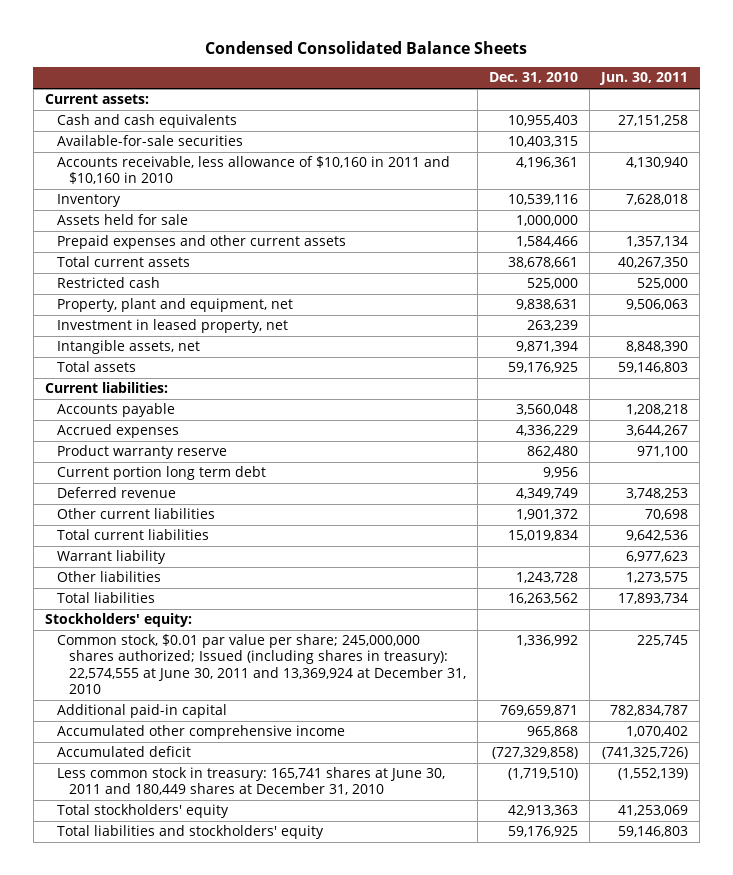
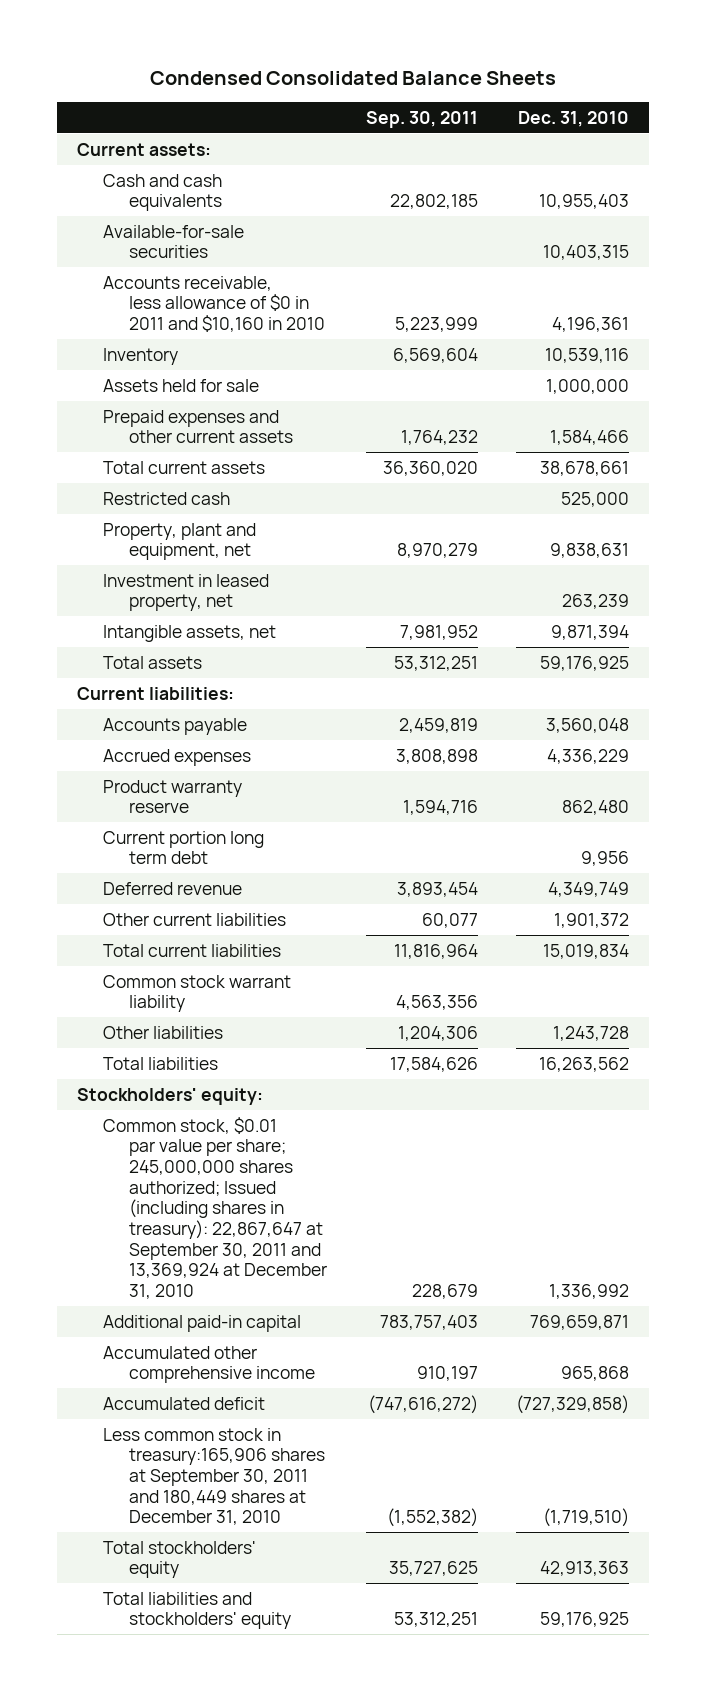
- | Dec. 31, 2010 | Jun. 30, 2011
+ | Sep. 30, 2011 | Dec. 31, 2010
- Accounts receivable, less allowance of $10,160 in 2011 and $10,160 in 2010 | 4,196,361 | 4,130,940
+ Accounts receivable, less allowance of $0 in 2011 and $10,160 in 2010 | 5,223,999 | 4,196,361
- Warrant liability | | 6,977,623
+ Common stock warrant liability | 4,563,356 |
- Common stock, $0.01 par value per share; 245,000,000 shares authorized; Issued (including shares in treasury): 22,574,555 at June 30, 2011 and 13,369,924 at December 31, 2010 | 1,336,992 | 225,745
+ Common stock, $0.01 par value per share; 245,000,000 shares authorized; Issued (including shares in treasury): 22,867,647 at September 30, 2011 and 13,369,924 at December 31, 2010 | 228,679 | 1,336,992
- Less common stock in treasury: 165,741 shares at June 30, 2011 and 180,449 shares at December 31, 2010 | (1,719,510) | (1,552,139)
+ Less common stock in treasury:165,906 shares at September 30, 2011 and 180,449 shares at December 31, 2010 | (1,552,382) | (1,719,510)

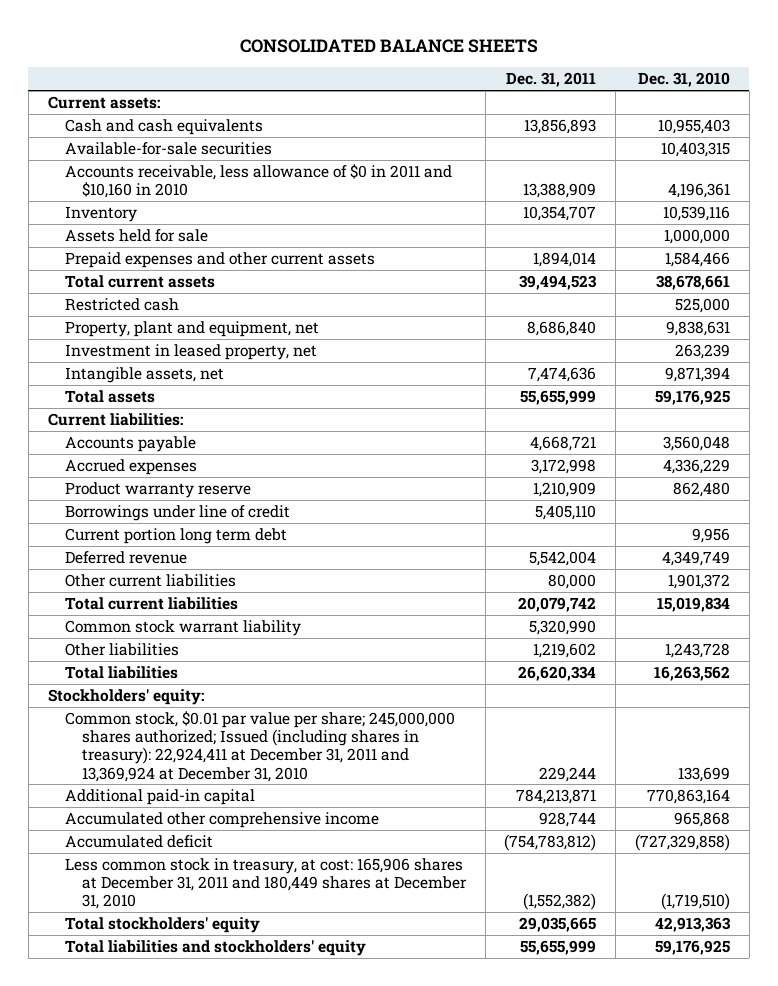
- Condensed Consolidated Balance Sheets
+ CONSOLIDATED BALANCE SHEETS
- | Sep. 30, 2011 | Dec. 31, 2010
+ | Dec. 31, 2011 | Dec. 31, 2010
+ Borrowings under line of credit | 5,405,110 |
- Common stock, $0.01 par value per share; 245,000,000 shares authorized; Issued (including shares in treasury): 22,867,647 at September 30, 2011 and 13,369,924 at December 31, 2010 | 228,679 | 1,336,992
- Additional paid-in capital | 783,757,403 | 769,659,871
+ Common stock, $0.01 par value per share; 245,000,000 shares authorized; Issued (including shares in treasury): 22,924,411 at December 31, 2011 and 13,369,924 at December 31, 2010 | 229,244 | 133,699
+ Additional paid-in capital | 784,213,871 | 770,863,164
- Less common stock in treasury:165,906 shares at September 30, 2011 and 180,449 shares at December 31, 2010 | (1,552,382) | (1,719,510)
+ Less common stock in treasury, at cost: 165,906 shares at December 31, 2011 and 180,449 shares at December 31, 2010 | (1,552,382) | (1,719,510)

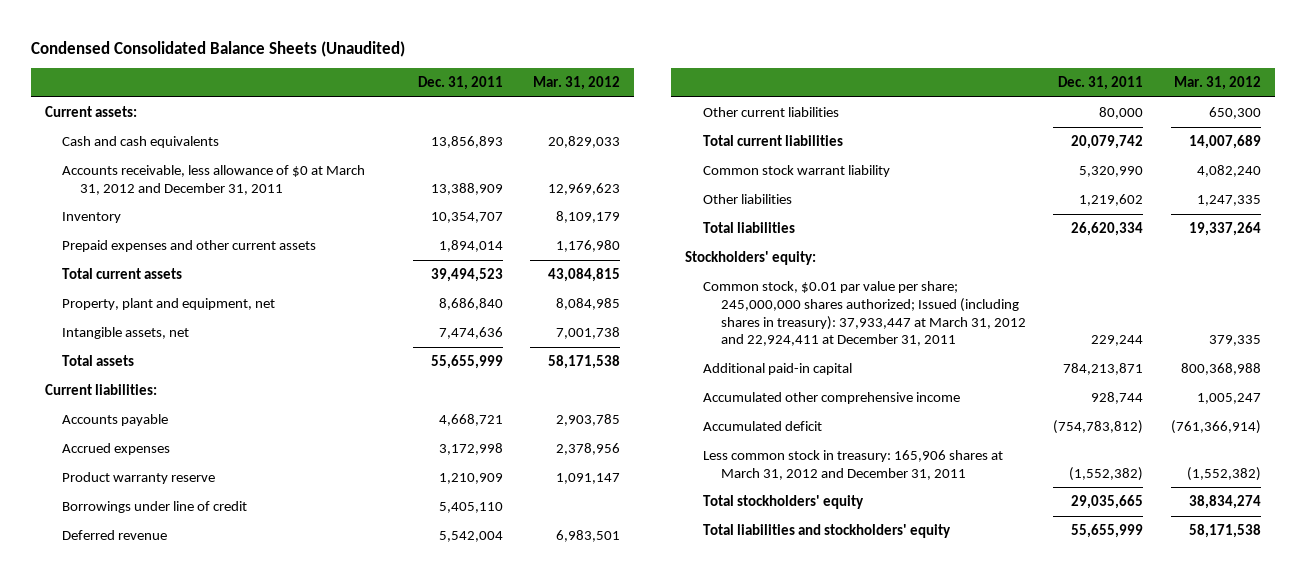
- CONSOLIDATED BALANCE SHEETS
+ Condensed Consolidated Balance Sheets (Unaudited)
- | Dec. 31, 2011 | Dec. 31, 2010
+ | Dec. 31, 2011 | Mar. 31, 2012
- Available-for-sale securities | | 10,403,315
- Accounts receivable, less allowance of $0 in 2011 and $10,160 in 2010 | 13,388,909 | 4,196,361
+ Accounts receivable, less allowance of $0 at March 31, 2012 and December 31, 2011 | 13,388,909 | 12,969,623
- Assets held for sale | | 1,000,000
- Restricted cash | | 525,000
- Investment in leased property, net | | 263,239
- Current portion long term debt | | 9,956
- Common stock, $0.01 par value per share; 245,000,000 shares authorized; Issued (including shares in treasury): 22,924,411 at December 31, 2011 and 13,369,924 at December 31, 2010 | 229,244 | 133,699
+ Common stock, $0.01 par value per share; 245,000,000 shares authorized; Issued (including shares in treasury): 37,933,447 at March 31, 2012 and 22,924,411 at December 31, 2011 | 229,244 | 379,335
- Less common stock in treasury, at cost: 165,906 shares at December 31, 2011 and 180,449 shares at December 31, 2010 | (1,552,382) | (1,719,510)
+ Less common stock in treasury: 165,906 shares at March 31, 2012 and December 31, 2011 | (1,552,382) | (1,552,382)

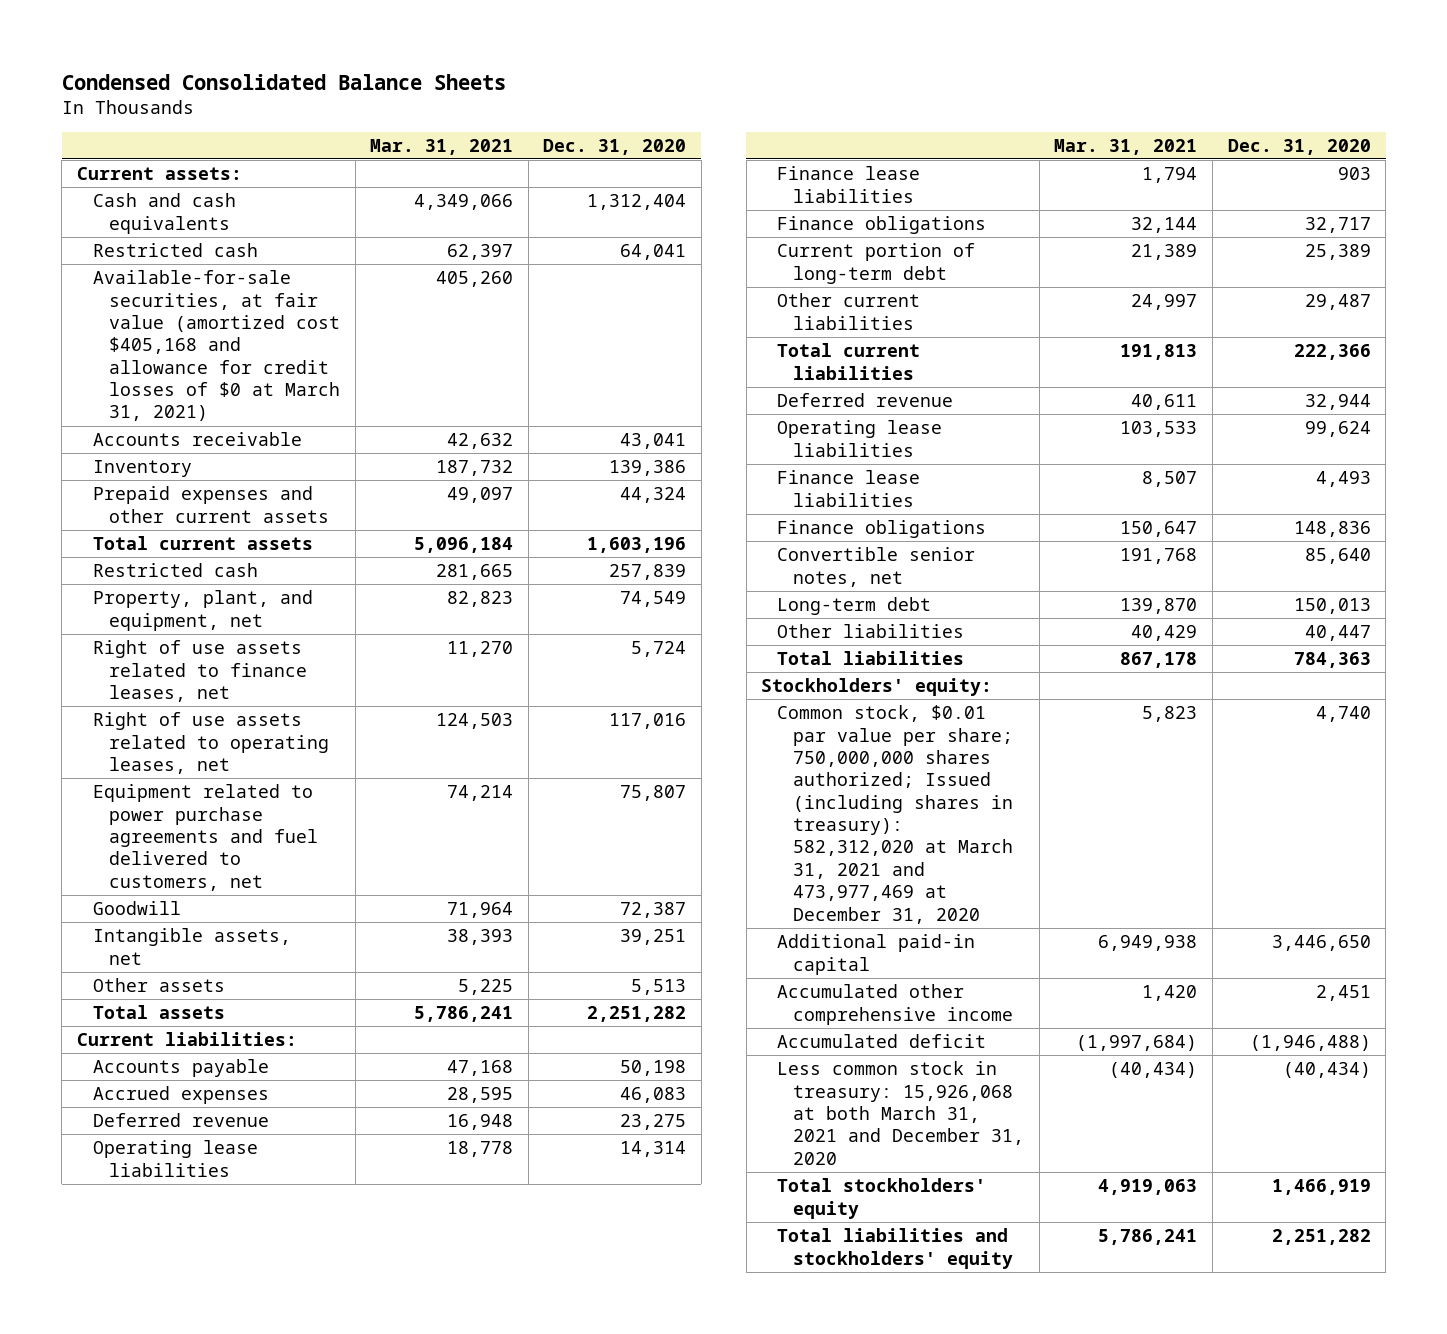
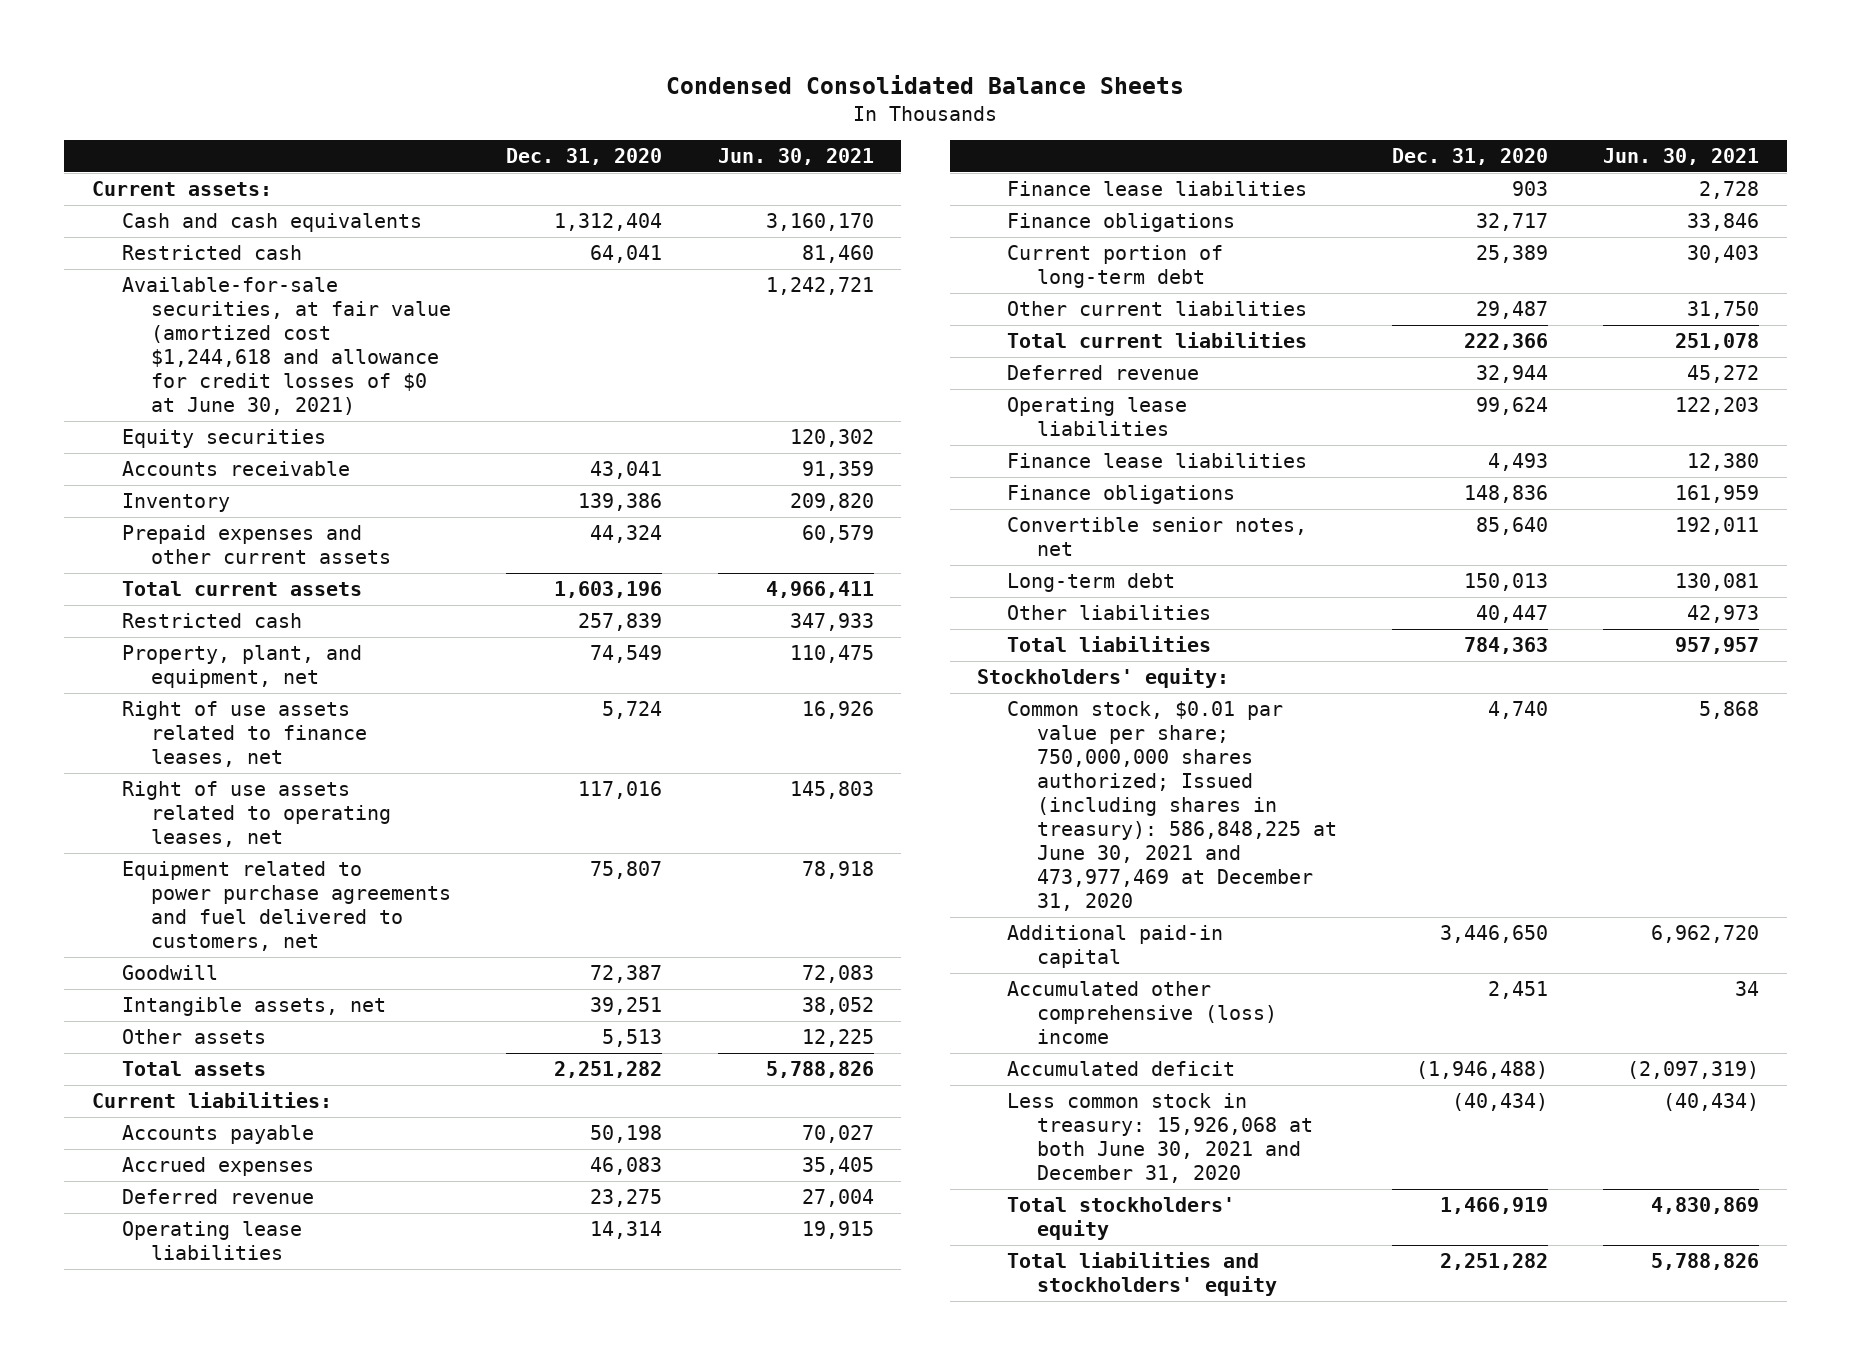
- | Mar. 31, 2021 | Dec. 31, 2020
+ | Dec. 31, 2020 | Jun. 30, 2021
- Available-for-sale securities, at fair value (amortized cost $405,168 and allowance for credit losses of $0 at March 31, 2021) | 405,260 |
+ Available-for-sale securities, at fair value (amortized cost $1,244,618 and allowance for credit losses of $0 at June 30, 2021) | | 1,242,721
+ Equity securities | | 120,302
- Common stock, $0.01 par value per share; 750,000,000 shares authorized; Issued (including shares in treasury): 582,312,020 at March 31, 2021 and 473,977,469 at December 31, 2020 | 5,823 | 4,740
+ Common stock, $0.01 par value per share; 750,000,000 shares authorized; Issued (including shares in treasury): 586,848,225 at June 30, 2021 and 473,977,469 at December 31, 2020 | 4,740 | 5,868
- Accumulated other comprehensive income | 1,420 | 2,451
+ Accumulated other comprehensive (loss) income | 2,451 | 34
- Less common stock in treasury: 15,926,068 at both March 31, 2021 and December 31, 2020 | (40,434) | (40,434)
+ Less common stock in treasury: 15,926,068 at both June 30, 2021 and December 31, 2020 | (40,434) | (40,434)

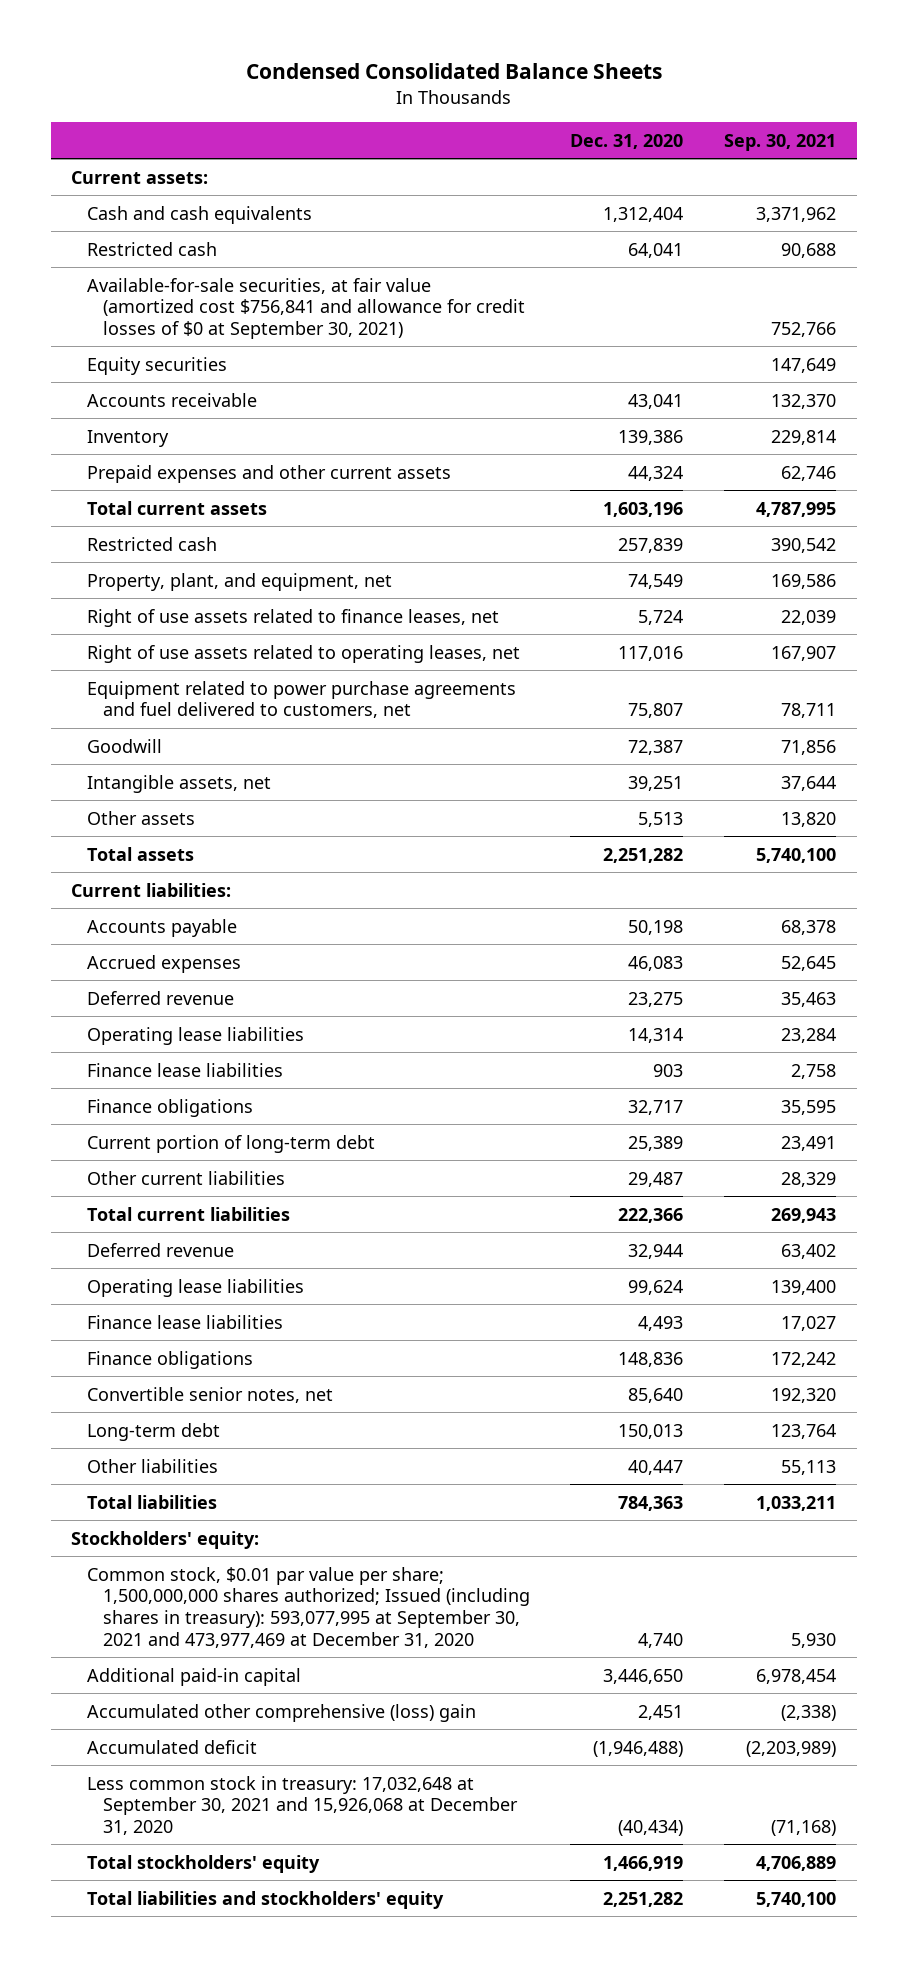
- | Dec. 31, 2020 | Jun. 30, 2021
+ | Dec. 31, 2020 | Sep. 30, 2021
- Available-for-sale securities, at fair value (amortized cost $1,244,618 and allowance for credit losses of $0 at June 30, 2021) | | 1,242,721
+ Available-for-sale securities, at fair value (amortized cost $756,841 and allowance for credit losses of $0 at September 30, 2021) | | 752,766
- Common stock, $0.01 par value per share; 750,000,000 shares authorized; Issued (including shares in treasury): 586,848,225 at June 30, 2021 and 473,977,469 at December 31, 2020 | 4,740 | 5,868
+ Common stock, $0.01 par value per share; 1,500,000,000 shares authorized; Issued (including shares in treasury): 593,077,995 at September 30, 2021 and 473,977,469 at December 31, 2020 | 4,740 | 5,930
- Accumulated other comprehensive (loss) income | 2,451 | 34
+ Accumulated other comprehensive (loss) gain | 2,451 | (2,338)
- Less common stock in treasury: 15,926,068 at both June 30, 2021 and December 31, 2020 | (40,434) | (40,434)
+ Less common stock in treasury: 17,032,648 at September 30, 2021 and 15,926,068 at December 31, 2020 | (40,434) | (71,168)

